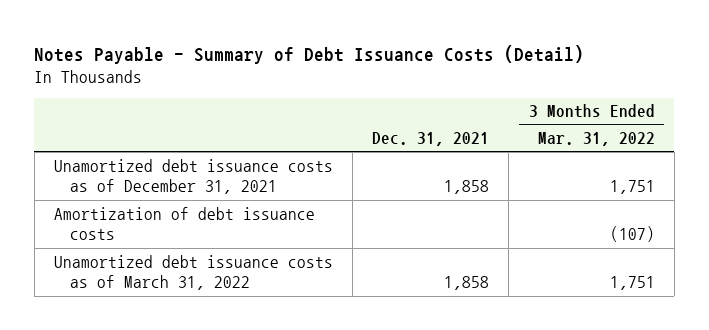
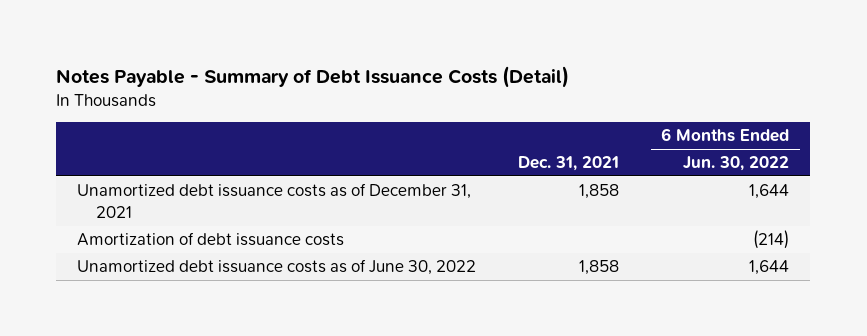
- | Dec. 31, 2021 | 3 Months Ended Mar. 31, 2022
+ | Dec. 31, 2021 | 6 Months Ended Jun. 30, 2022
- Unamortized debt issuance costs as of March 31, 2022 | 1,858 | 1,751
+ Unamortized debt issuance costs as of June 30, 2022 | 1,858 | 1,644

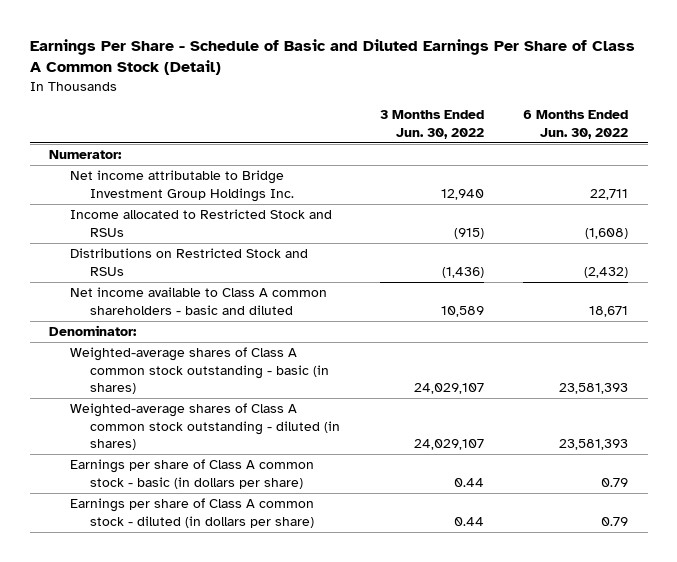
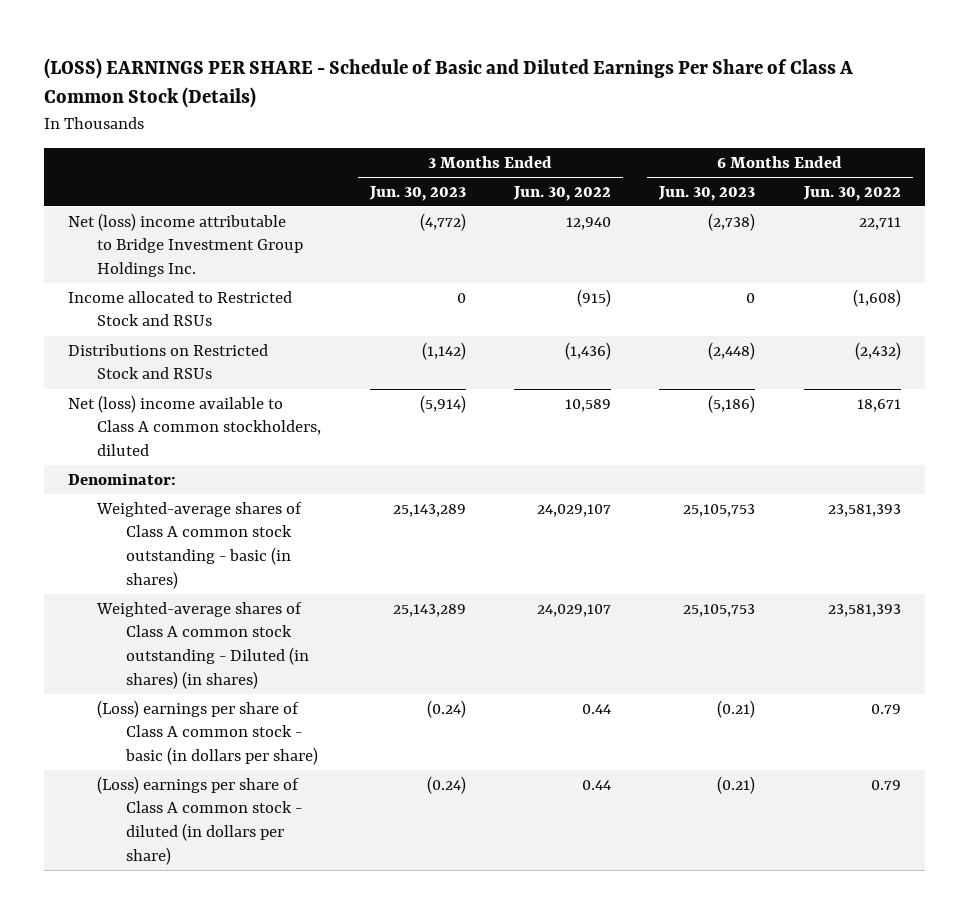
- Earnings Per Share - Schedule of Basic and Diluted Earnings Per Share of Class A Common Stock (Detail)
+ (LOSS) EARNINGS PER SHARE - Schedule of Basic and Diluted Earnings Per Share of Class A Common Stock (Details)
- | 3 Months Ended Jun. 30, 2022 | 6 Months Ended Jun. 30, 2022
+ | 3 Months Ended Jun. 30, 2023 | 3 Months Ended Jun. 30, 2022 | 6 Months Ended Jun. 30, 2023 | 6 Months Ended Jun. 30, 2022
- Numerator:
- Net income attributable to Bridge Investment Group Holdings Inc. | 12,940 | 22,711
+ Net (loss) income attributable to Bridge Investment Group Holdings Inc. | (4,772) | 12,940 | (2,738) | 22,711
- Net income available to Class A common shareholders - basic and diluted | 10,589 | 18,671
+ Net (loss) income available to Class A common stockholders, diluted | (5,914) | 10,589 | (5,186) | 18,671
- Weighted-average shares of Class A common stock outstanding - diluted (in shares) | 24,029,107 | 23,581,393
- Earnings per share of Class A common stock - basic (in dollars per share) | 0.44 | 0.79
- Earnings per share of Class A common stock - diluted (in dollars per share) | 0.44 | 0.79
+ Weighted-average shares of Class A common stock outstanding - Diluted (in shares) (in shares) | 25,143,289 | 24,029,107 | 25,105,753 | 23,581,393
+ (Loss) earnings per share of Class A common stock - basic (in dollars per share) | (0.24) | 0.44 | (0.21) | 0.79
+ (Loss) earnings per share of Class A common stock - diluted (in dollars per share) | (0.24) | 0.44 | (0.21) | 0.79

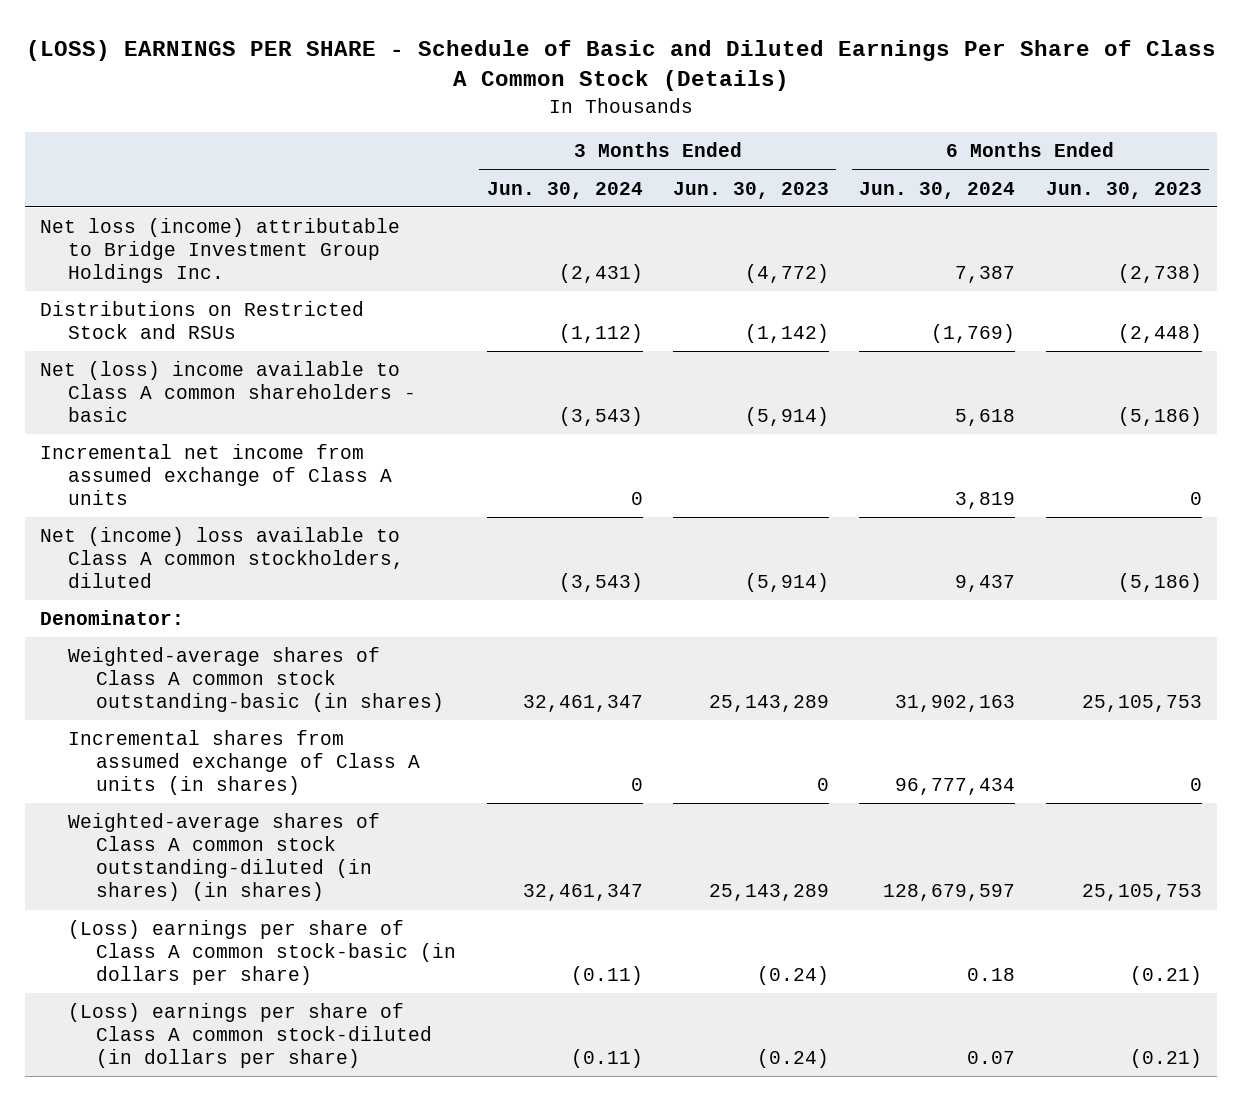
- | 3 Months Ended Jun. 30, 2023 | 3 Months Ended Jun. 30, 2022 | 6 Months Ended Jun. 30, 2023 | 6 Months Ended Jun. 30, 2022
+ | 3 Months Ended Jun. 30, 2024 | 3 Months Ended Jun. 30, 2023 | 6 Months Ended Jun. 30, 2024 | 6 Months Ended Jun. 30, 2023
- Net (loss) income attributable to Bridge Investment Group Holdings Inc. | (4,772) | 12,940 | (2,738) | 22,711
- Income allocated to Restricted Stock and RSUs | 0 | (915) | 0 | (1,608)
+ Net loss (income) attributable to Bridge Investment Group Holdings Inc. | (2,431) | (4,772) | 7,387 | (2,738)
- Net (loss) income available to Class A common stockholders, diluted | (5,914) | 10,589 | (5,186) | 18,671
+ Net (loss) income available to Class A common shareholders - basic | (3,543) | (5,914) | 5,618 | (5,186)
+ Incremental net income from assumed exchange of Class A units | 0 | | 3,819 | 0
+ Net (income) loss available to Class A common stockholders, diluted | (3,543) | (5,914) | 9,437 | (5,186)
- Weighted-average shares of Class A common stock outstanding - basic (in shares) | 25,143,289 | 24,029,107 | 25,105,753 | 23,581,393
- Weighted-average shares of Class A common stock outstanding - Diluted (in shares) (in shares) | 25,143,289 | 24,029,107 | 25,105,753 | 23,581,393
- (Loss) earnings per share of Class A common stock - basic (in dollars per share) | (0.24) | 0.44 | (0.21) | 0.79
- (Loss) earnings per share of Class A common stock - diluted (in dollars per share) | (0.24) | 0.44 | (0.21) | 0.79
+ Weighted-average shares of Class A common stock outstanding-basic (in shares) | 32,461,347 | 25,143,289 | 31,902,163 | 25,105,753
+ Incremental shares from assumed exchange of Class A units (in shares) | 0 | 0 | 96,777,434 | 0
+ Weighted-average shares of Class A common stock outstanding-diluted (in shares) (in shares) | 32,461,347 | 25,143,289 | 128,679,597 | 25,105,753
+ (Loss) earnings per share of Class A common stock-basic (in dollars per share) | (0.11) | (0.24) | 0.18 | (0.21)
+ (Loss) earnings per share of Class A common stock-diluted (in dollars per share) | (0.11) | (0.24) | 0.07 | (0.21)

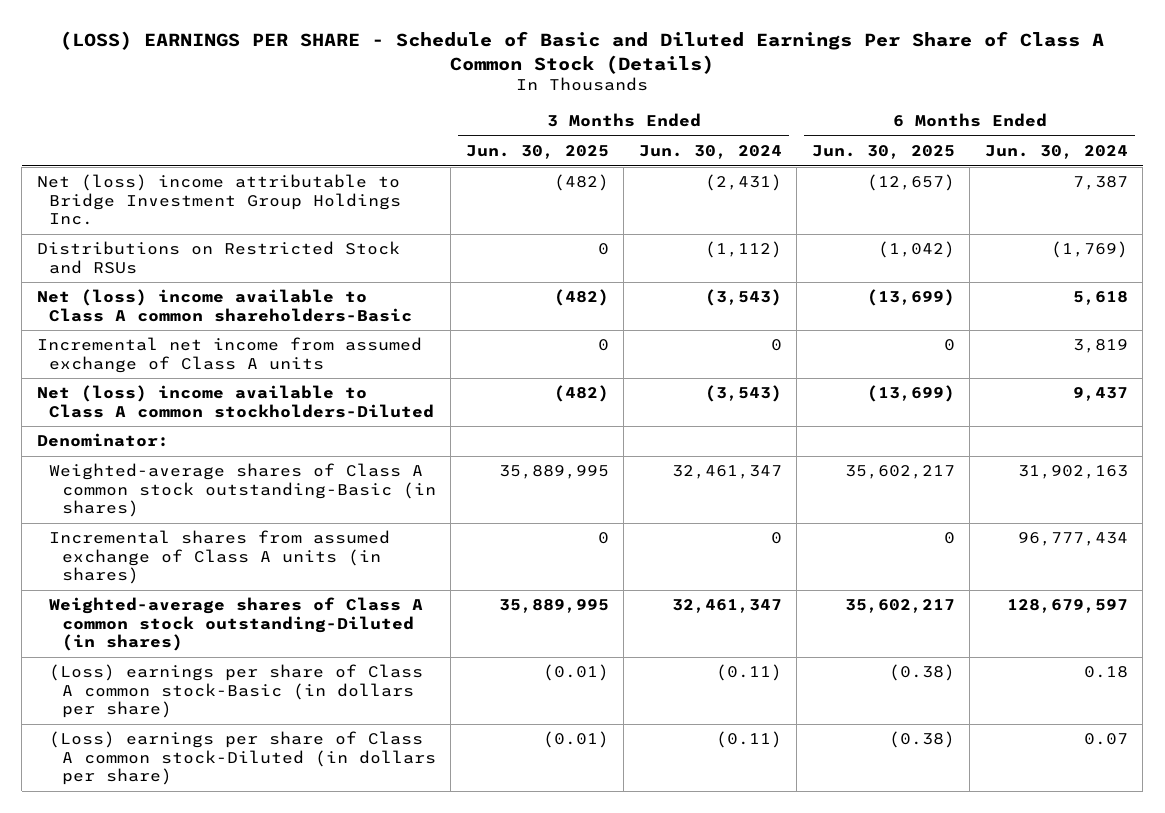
- | 3 Months Ended Jun. 30, 2024 | 3 Months Ended Jun. 30, 2023 | 6 Months Ended Jun. 30, 2024 | 6 Months Ended Jun. 30, 2023
+ | 3 Months Ended Jun. 30, 2025 | 3 Months Ended Jun. 30, 2024 | 6 Months Ended Jun. 30, 2025 | 6 Months Ended Jun. 30, 2024
- Net loss (income) attributable to Bridge Investment Group Holdings Inc. | (2,431) | (4,772) | 7,387 | (2,738)
+ Net (loss) income attributable to Bridge Investment Group Holdings Inc. | (482) | (2,431) | (12,657) | 7,387
- Net (loss) income available to Class A common shareholders - basic | (3,543) | (5,914) | 5,618 | (5,186)
+ Net (loss) income available to Class A common shareholders-Basic | (482) | (3,543) | (13,699) | 5,618
- Net (income) loss available to Class A common stockholders, diluted | (3,543) | (5,914) | 9,437 | (5,186)
+ Net (loss) income available to Class A common stockholders-Diluted | (482) | (3,543) | (13,699) | 9,437
- Weighted-average shares of Class A common stock outstanding-basic (in shares) | 32,461,347 | 25,143,289 | 31,902,163 | 25,105,753
+ Weighted-average shares of Class A common stock outstanding-Basic (in shares) | 35,889,995 | 32,461,347 | 35,602,217 | 31,902,163
- Weighted-average shares of Class A common stock outstanding-diluted (in shares) (in shares) | 32,461,347 | 25,143,289 | 128,679,597 | 25,105,753
- (Loss) earnings per share of Class A common stock-basic (in dollars per share) | (0.11) | (0.24) | 0.18 | (0.21)
- (Loss) earnings per share of Class A common stock-diluted (in dollars per share) | (0.11) | (0.24) | 0.07 | (0.21)
+ Weighted-average shares of Class A common stock outstanding-Diluted (in shares) | 35,889,995 | 32,461,347 | 35,602,217 | 128,679,597
+ (Loss) earnings per share of Class A common stock-Basic (in dollars per share) | (0.01) | (0.11) | (0.38) | 0.18
+ (Loss) earnings per share of Class A common stock-Diluted (in dollars per share) | (0.01) | (0.11) | (0.38) | 0.07

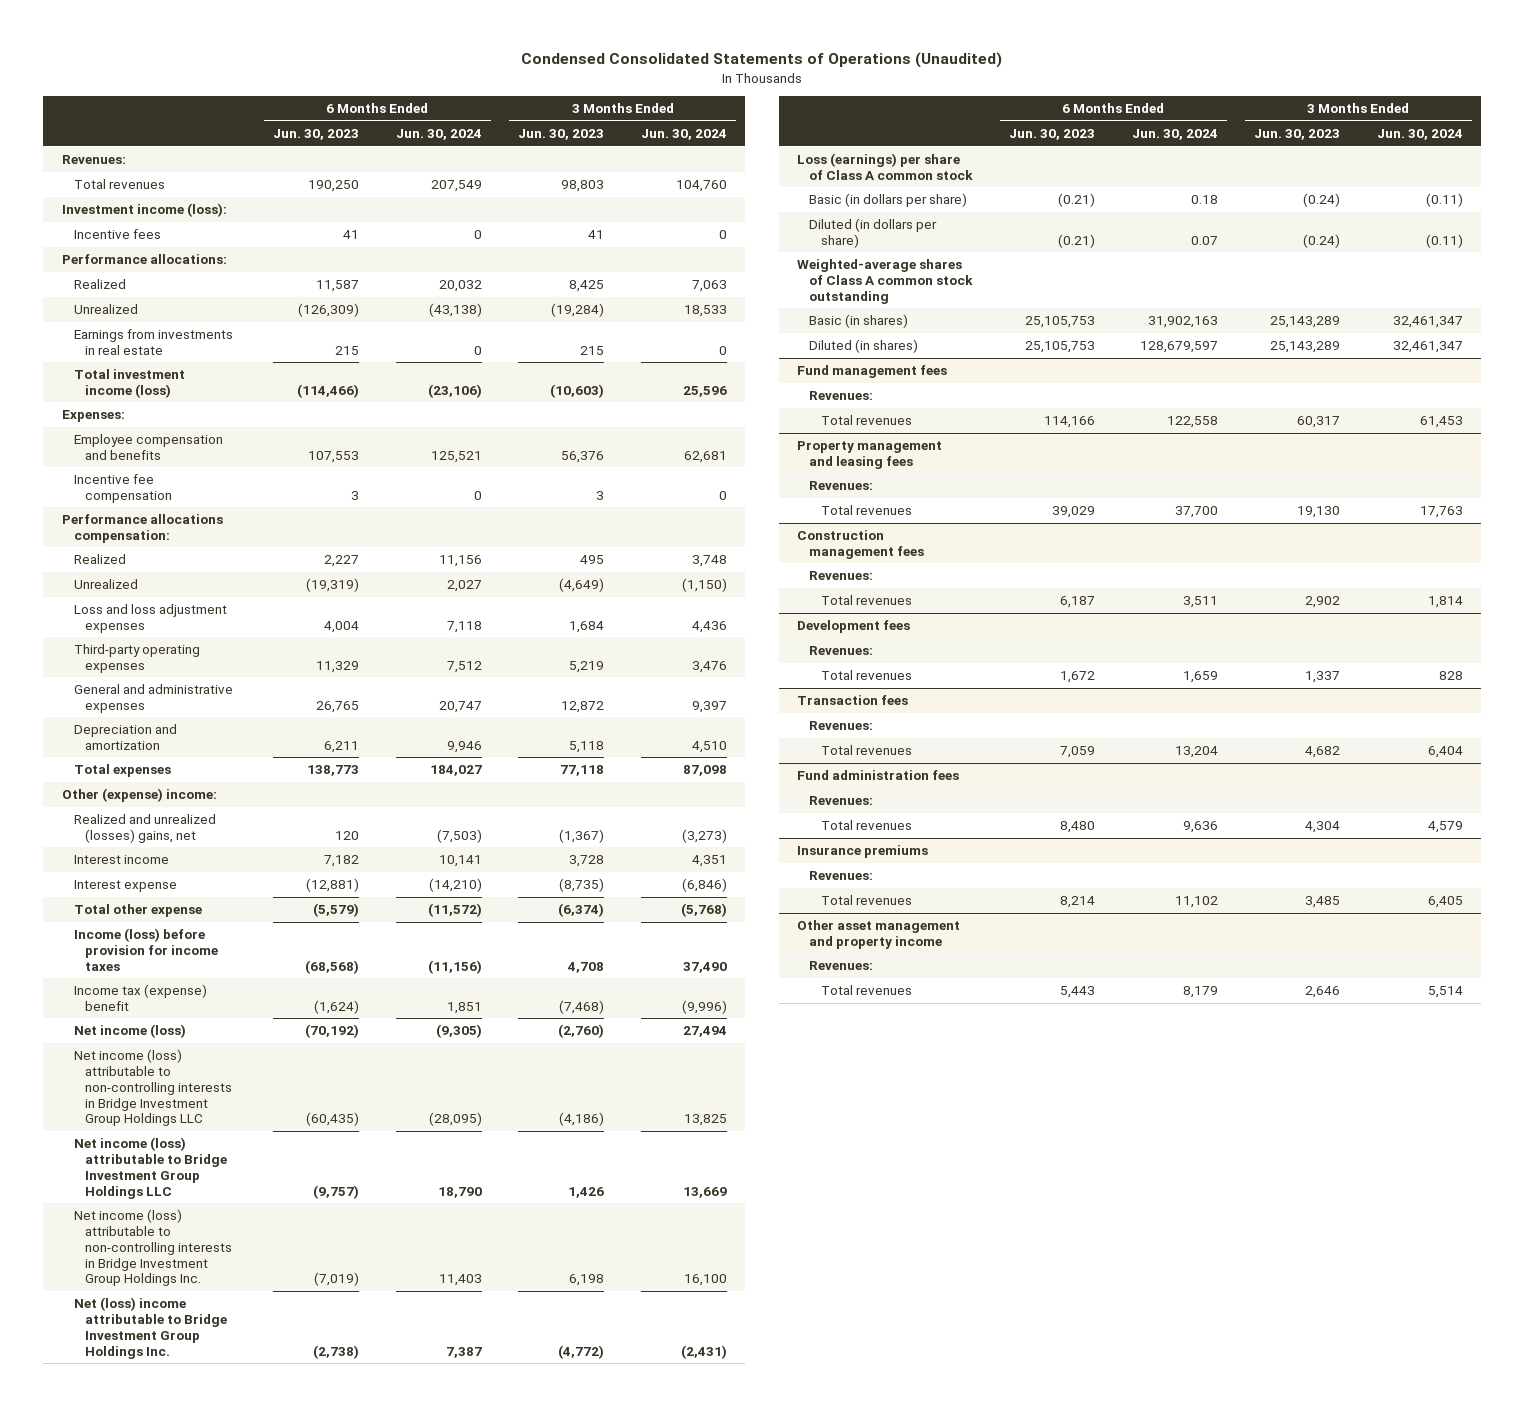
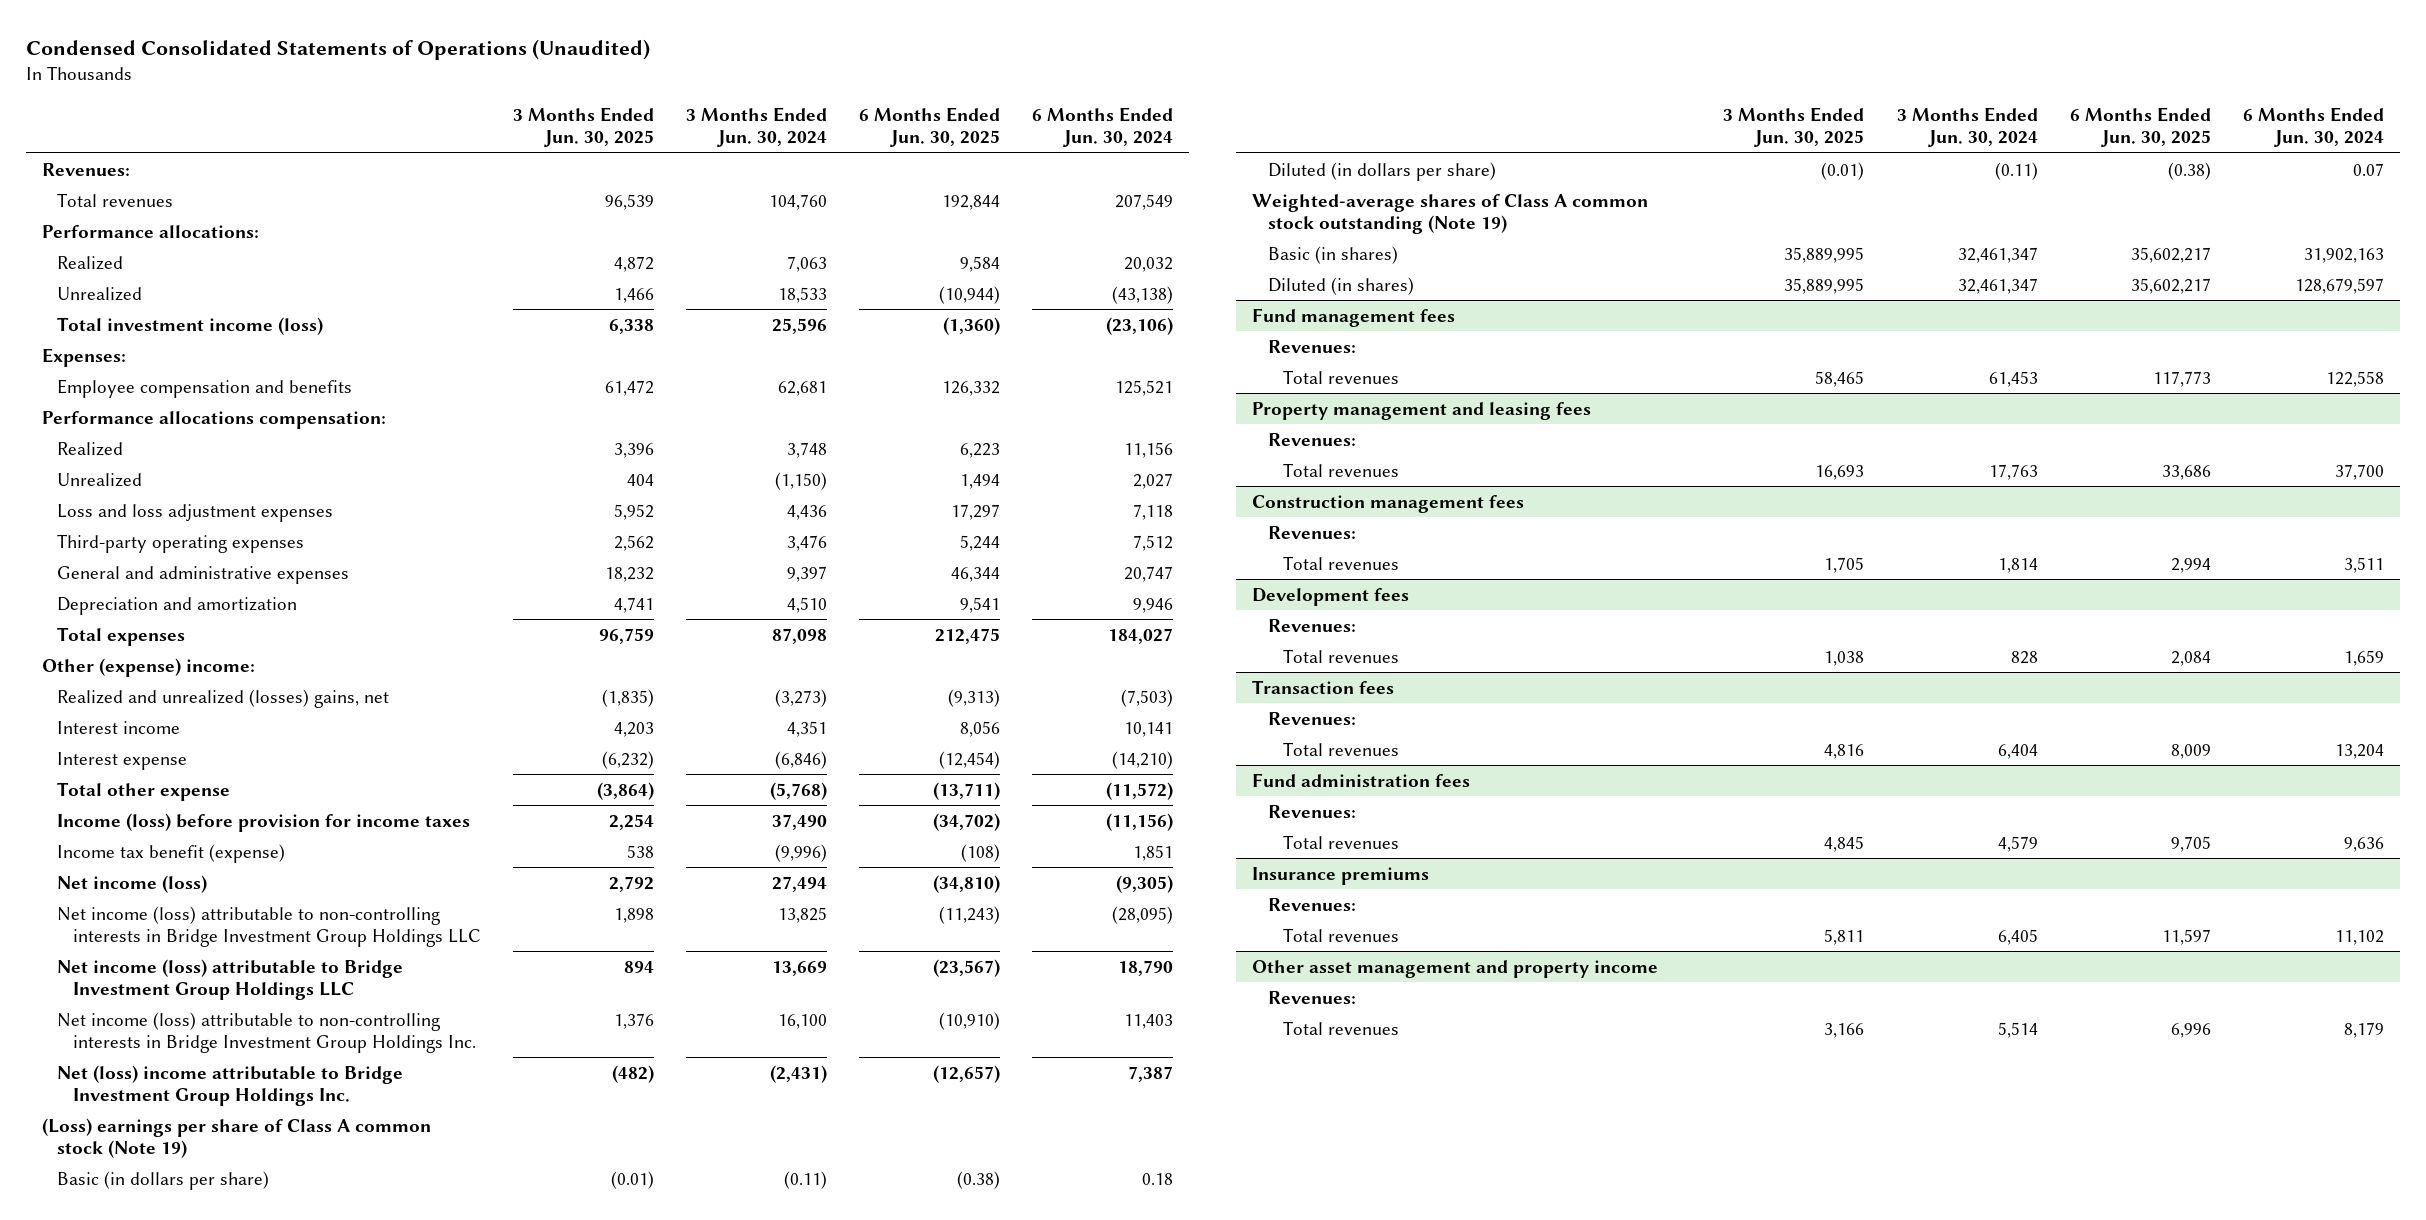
- | 6 Months Ended Jun. 30, 2023 | 6 Months Ended Jun. 30, 2024 | 3 Months Ended Jun. 30, 2023 | 3 Months Ended Jun. 30, 2024
+ | 3 Months Ended Jun. 30, 2025 | 3 Months Ended Jun. 30, 2024 | 6 Months Ended Jun. 30, 2025 | 6 Months Ended Jun. 30, 2024
- Investment income (loss):
- Incentive fees | 41 | 0 | 41 | 0
- Earnings from investments in real estate | 215 | 0 | 215 | 0
- Incentive fee compensation | 3 | 0 | 3 | 0
- Income tax (expense) benefit | (1,624) | 1,851 | (7,468) | (9,996)
+ Income tax benefit (expense) | 538 | (9,996) | (108) | 1,851
- Loss (earnings) per share of Class A common stock
+ (Loss) earnings per share of Class A common stock (Note 19)
- Weighted-average shares of Class A common stock outstanding
+ Weighted-average shares of Class A common stock outstanding (Note 19)

